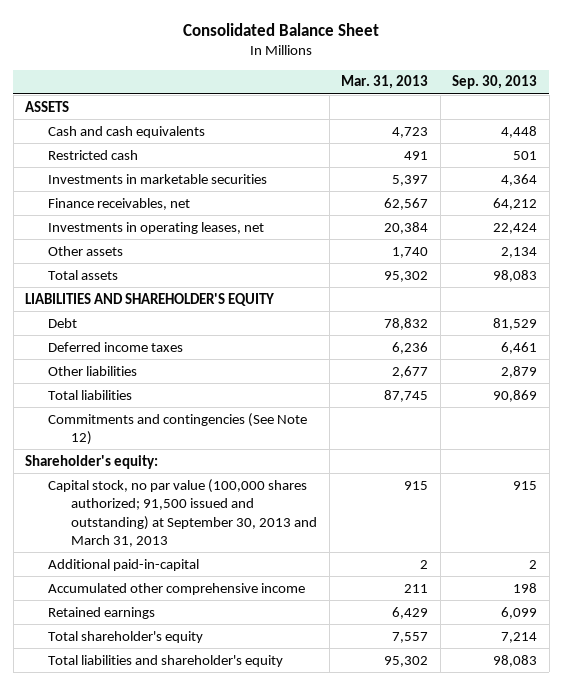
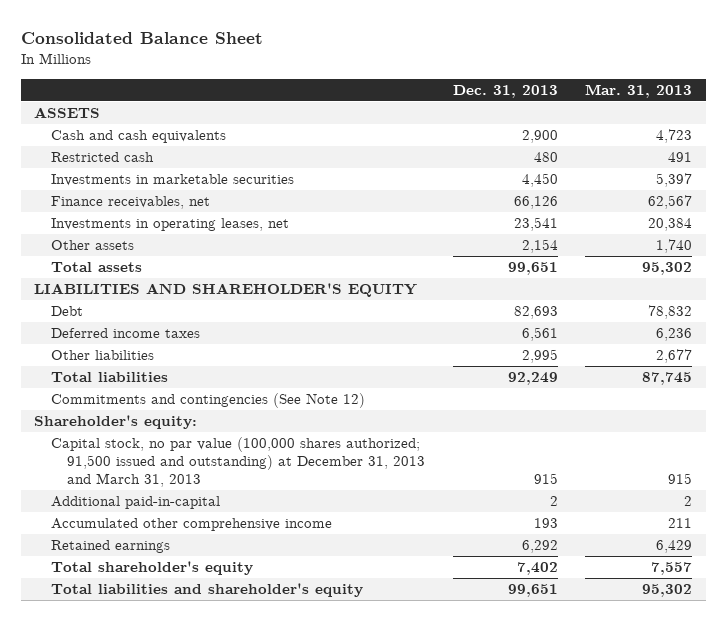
- | Mar. 31, 2013 | Sep. 30, 2013
+ | Dec. 31, 2013 | Mar. 31, 2013
- Capital stock, no par value (100,000 shares authorized; 91,500 issued and outstanding) at September 30, 2013 and March 31, 2013 | 915 | 915
+ Capital stock, no par value (100,000 shares authorized; 91,500 issued and outstanding) at December 31, 2013 and March 31, 2013 | 915 | 915

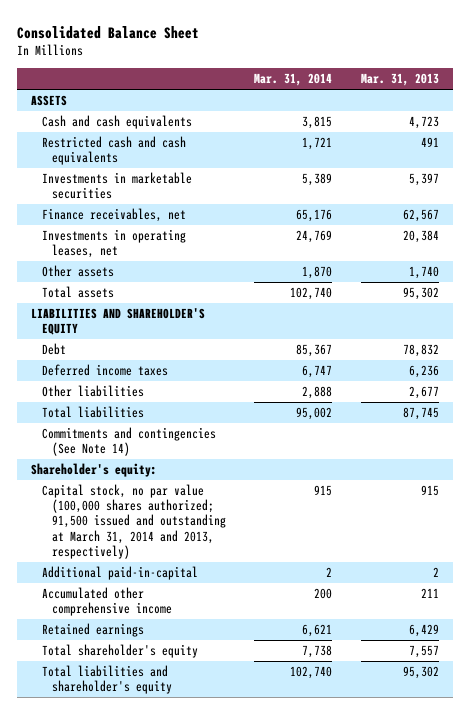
- | Dec. 31, 2013 | Mar. 31, 2013
+ | Mar. 31, 2014 | Mar. 31, 2013
- Restricted cash | 480 | 491
+ Restricted cash and cash equivalents | 1,721 | 491
- Commitments and contingencies (See Note 12)
+ Commitments and contingencies (See Note 14)
- Capital stock, no par value (100,000 shares authorized; 91,500 issued and outstanding) at December 31, 2013 and March 31, 2013 | 915 | 915
+ Capital stock, no par value (100,000 shares authorized; 91,500 issued and outstanding at March 31, 2014 and 2013, respectively) | 915 | 915

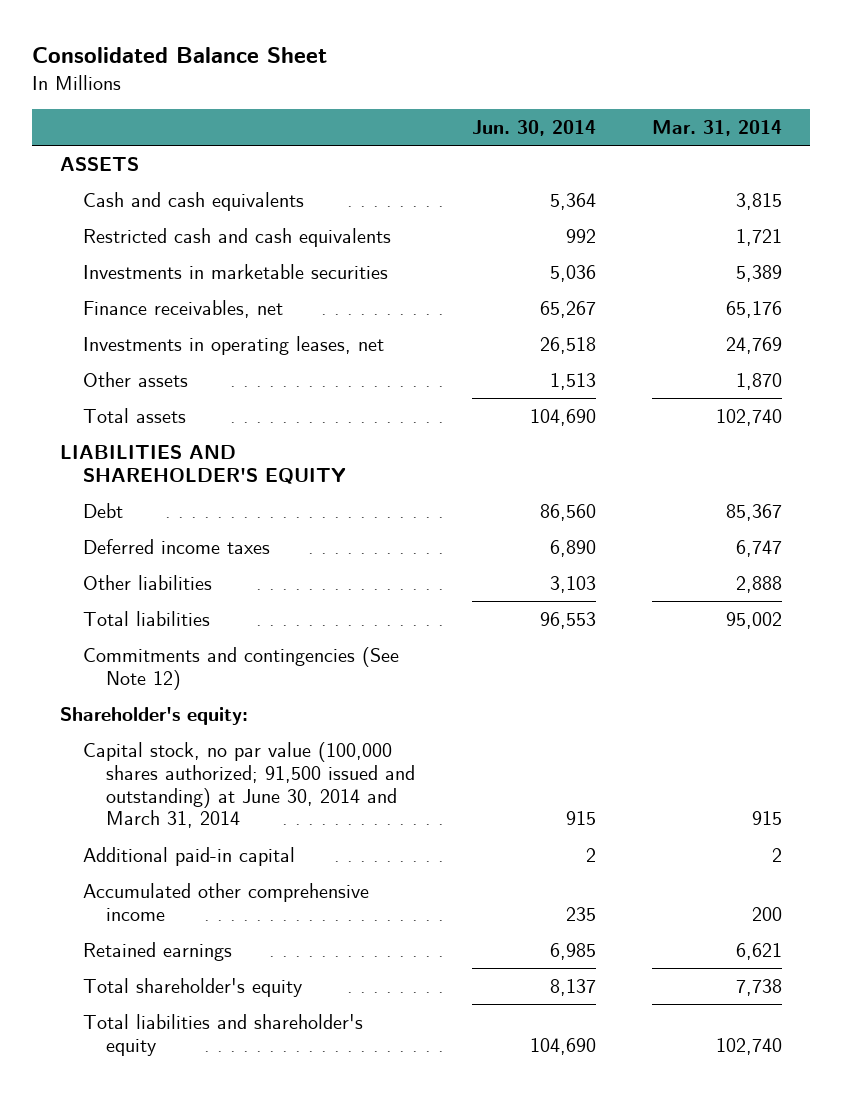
- | Mar. 31, 2014 | Mar. 31, 2013
+ | Jun. 30, 2014 | Mar. 31, 2014
- Commitments and contingencies (See Note 14)
+ Commitments and contingencies (See Note 12)
- Capital stock, no par value (100,000 shares authorized; 91,500 issued and outstanding at March 31, 2014 and 2013, respectively) | 915 | 915
- Additional paid-in-capital | 2 | 2
+ Capital stock, no par value (100,000 shares authorized; 91,500 issued and outstanding) at June 30, 2014 and March 31, 2014 | 915 | 915
+ Additional paid-in capital | 2 | 2

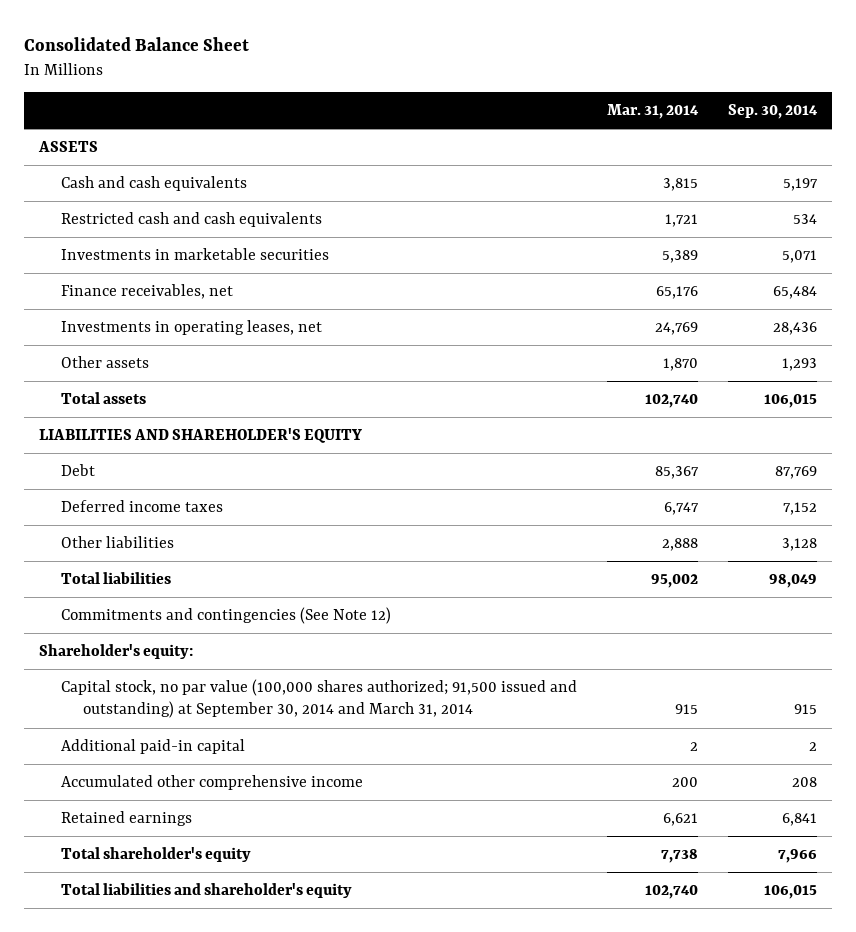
- | Jun. 30, 2014 | Mar. 31, 2014
+ | Mar. 31, 2014 | Sep. 30, 2014
- Capital stock, no par value (100,000 shares authorized; 91,500 issued and outstanding) at June 30, 2014 and March 31, 2014 | 915 | 915
+ Capital stock, no par value (100,000 shares authorized; 91,500 issued and outstanding) at September 30, 2014 and March 31, 2014 | 915 | 915

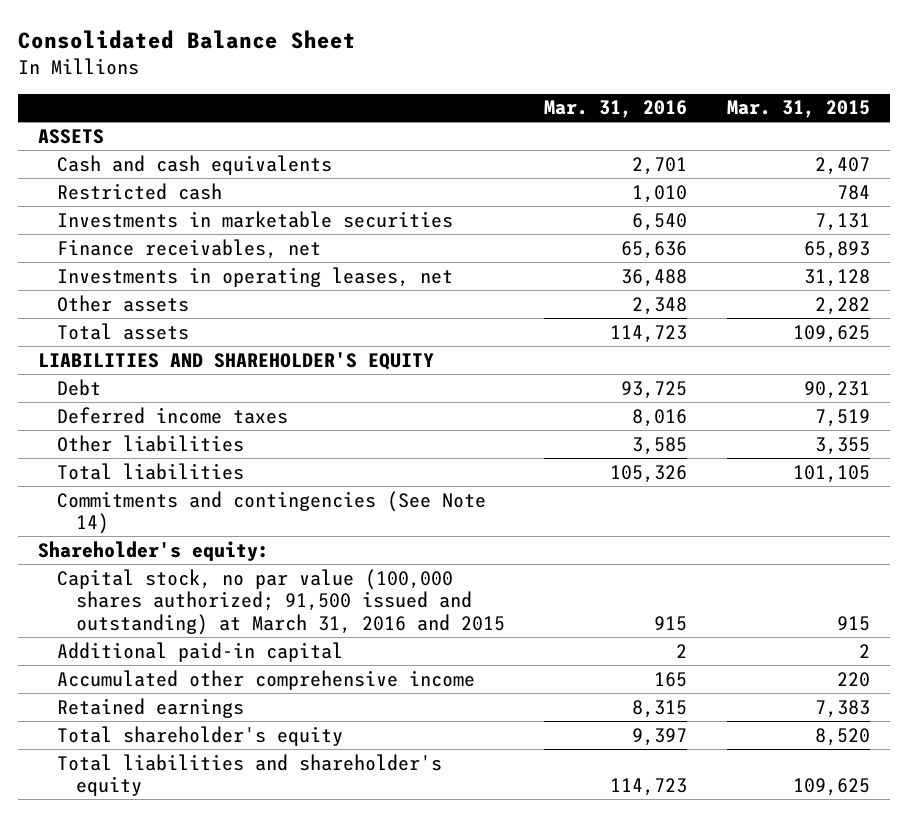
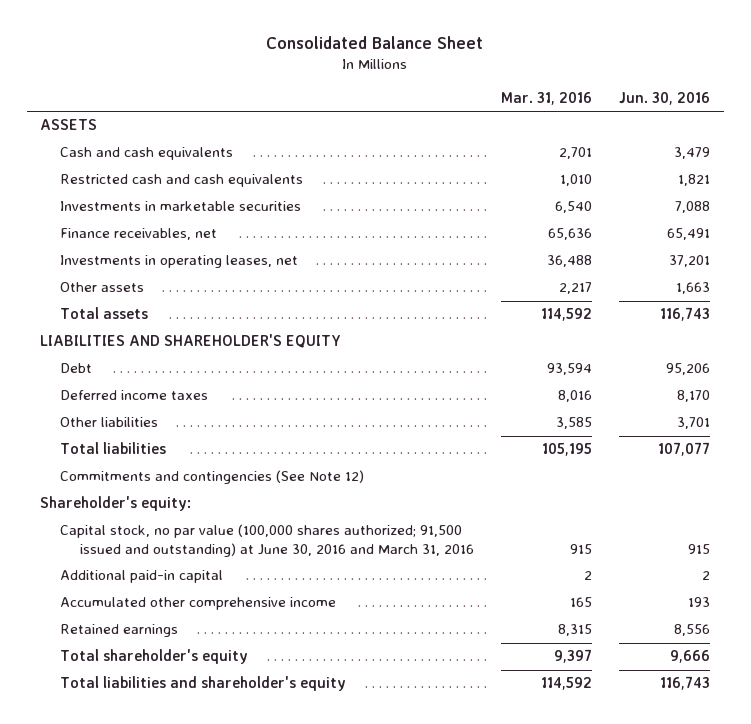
- | Mar. 31, 2016 | Mar. 31, 2015
+ | Mar. 31, 2016 | Jun. 30, 2016
- Restricted cash | 1,010 | 784
+ Restricted cash and cash equivalents | 1,010 | 1,821
- Other assets | 2,348 | 2,282
- Total assets | 114,723 | 109,625
+ Other assets | 2,217 | 1,663
+ Total assets | 114,592 | 116,743
- Debt | 93,725 | 90,231
+ Debt | 93,594 | 95,206
- Total liabilities | 105,326 | 101,105
- Commitments and contingencies (See Note 14)
+ Total liabilities | 105,195 | 107,077
+ Commitments and contingencies (See Note 12)
- Capital stock, no par value (100,000 shares authorized; 91,500 issued and outstanding) at March 31, 2016 and 2015 | 915 | 915
+ Capital stock, no par value (100,000 shares authorized; 91,500 issued and outstanding) at June 30, 2016 and March 31, 2016 | 915 | 915
- Total liabilities and shareholder's equity | 114,723 | 109,625
+ Total liabilities and shareholder's equity | 114,592 | 116,743

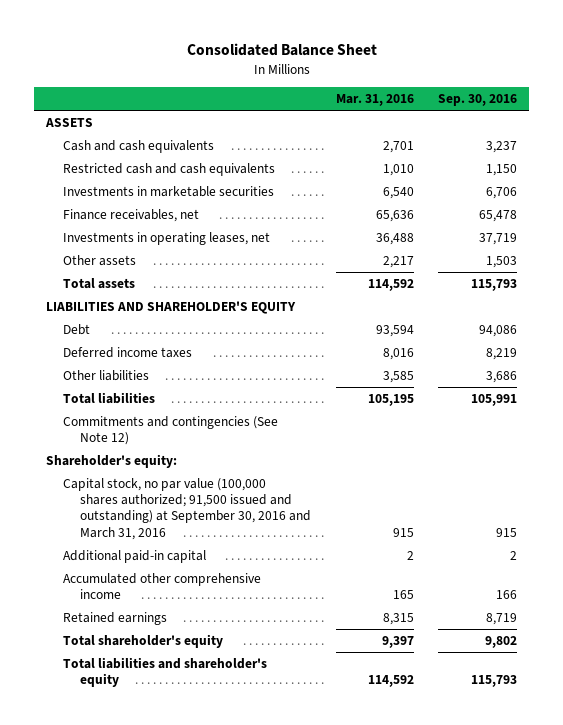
- | Mar. 31, 2016 | Jun. 30, 2016
+ | Mar. 31, 2016 | Sep. 30, 2016
- Capital stock, no par value (100,000 shares authorized; 91,500 issued and outstanding) at June 30, 2016 and March 31, 2016 | 915 | 915
+ Capital stock, no par value (100,000 shares authorized; 91,500 issued and outstanding) at September 30, 2016 and March 31, 2016 | 915 | 915

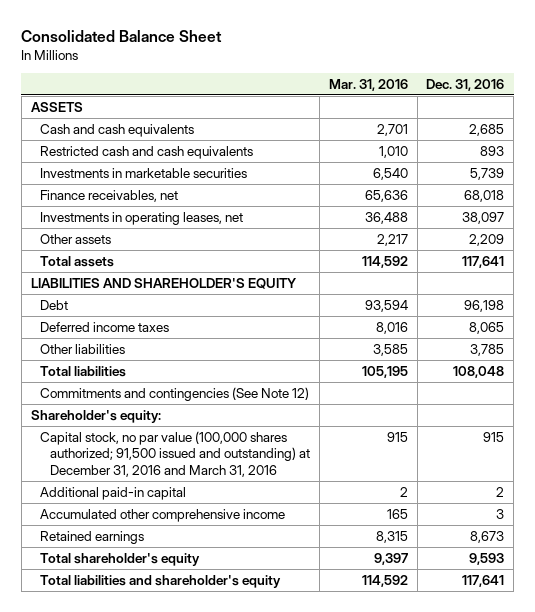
- | Mar. 31, 2016 | Sep. 30, 2016
+ | Mar. 31, 2016 | Dec. 31, 2016
- Capital stock, no par value (100,000 shares authorized; 91,500 issued and outstanding) at September 30, 2016 and March 31, 2016 | 915 | 915
+ Capital stock, no par value (100,000 shares authorized; 91,500 issued and outstanding) at December 31, 2016 and March 31, 2016 | 915 | 915

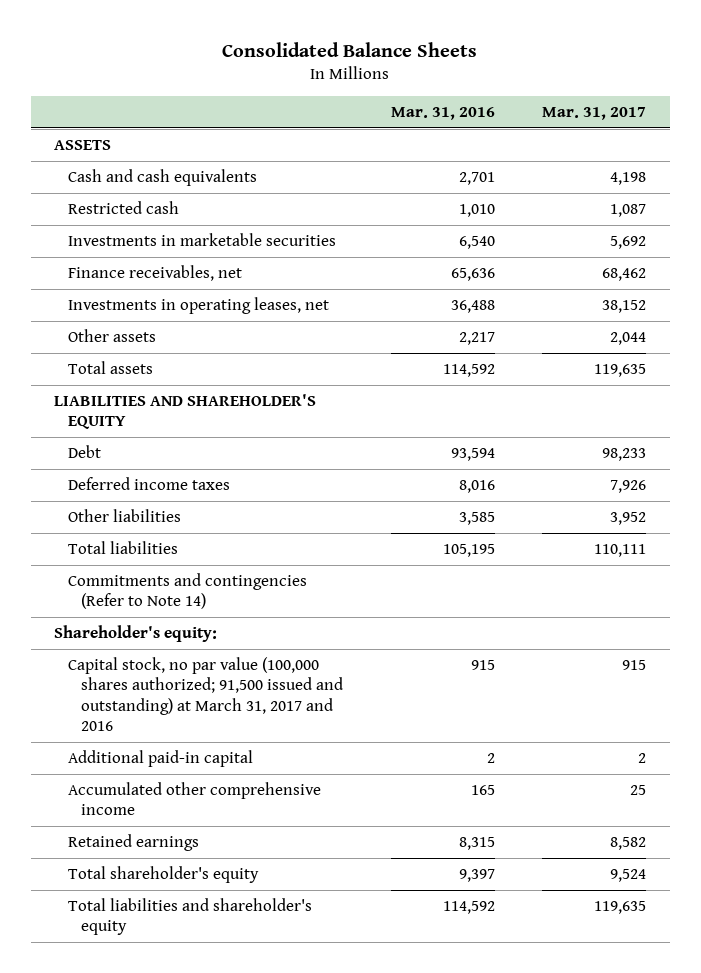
- Consolidated Balance Sheet
+ Consolidated Balance Sheets
- | Mar. 31, 2016 | Dec. 31, 2016
+ | Mar. 31, 2016 | Mar. 31, 2017
- Restricted cash and cash equivalents | 1,010 | 893
+ Restricted cash | 1,010 | 1,087
- Commitments and contingencies (See Note 12)
+ Commitments and contingencies (Refer to Note 14)
- Capital stock, no par value (100,000 shares authorized; 91,500 issued and outstanding) at December 31, 2016 and March 31, 2016 | 915 | 915
+ Capital stock, no par value (100,000 shares authorized; 91,500 issued and outstanding) at March 31, 2017 and 2016 | 915 | 915

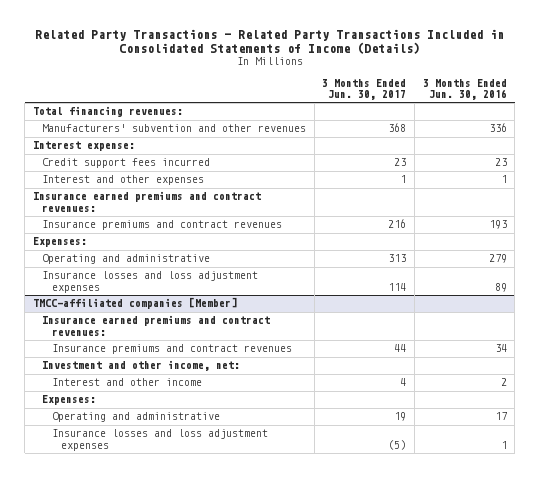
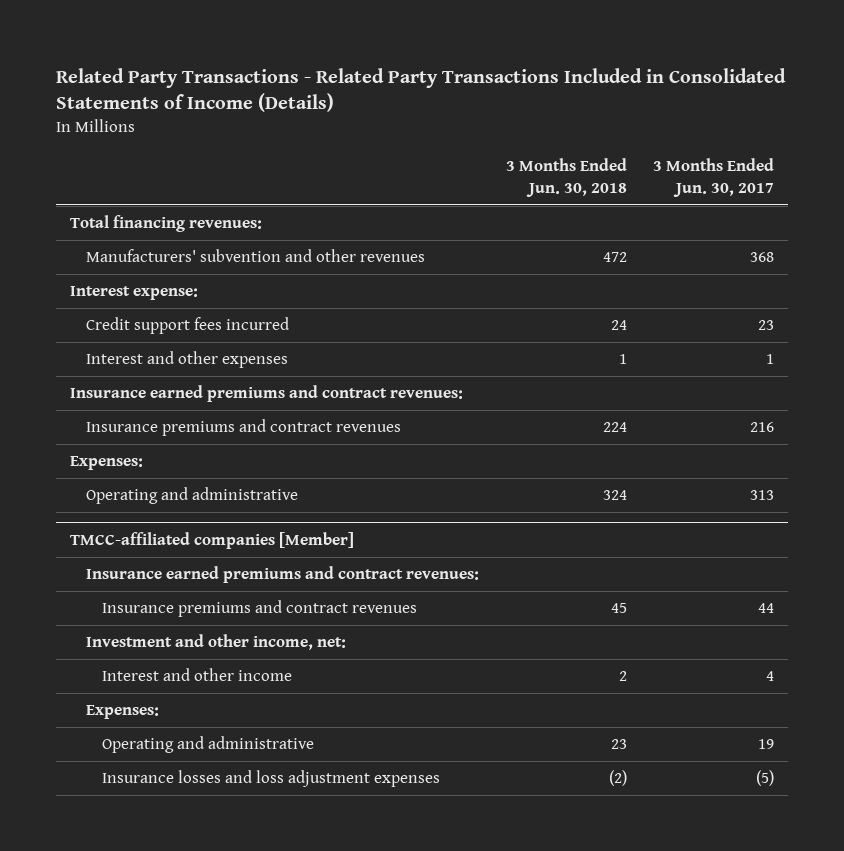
- | 3 Months Ended Jun. 30, 2017 | 3 Months Ended Jun. 30, 2016
+ | 3 Months Ended Jun. 30, 2018 | 3 Months Ended Jun. 30, 2017
- Insurance losses and loss adjustment expenses | 114 | 89

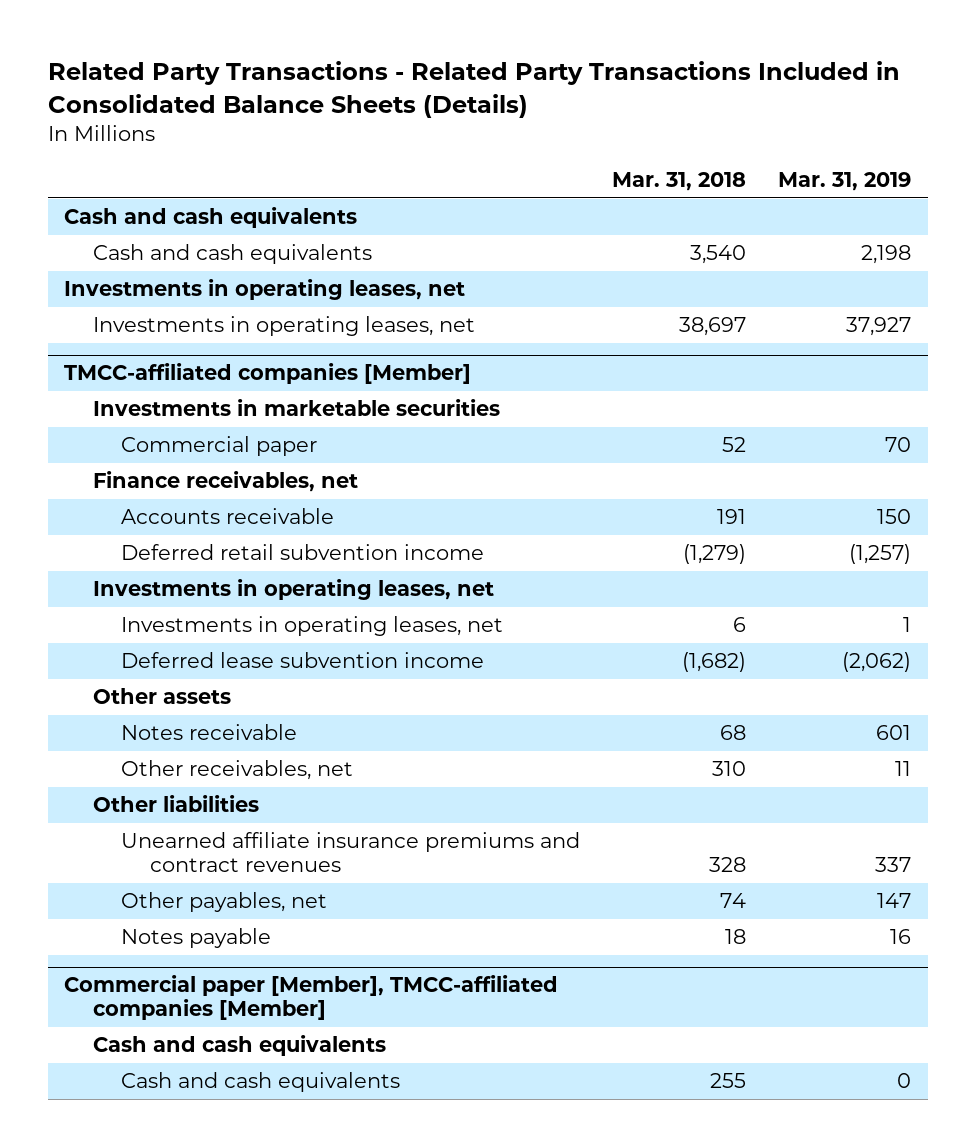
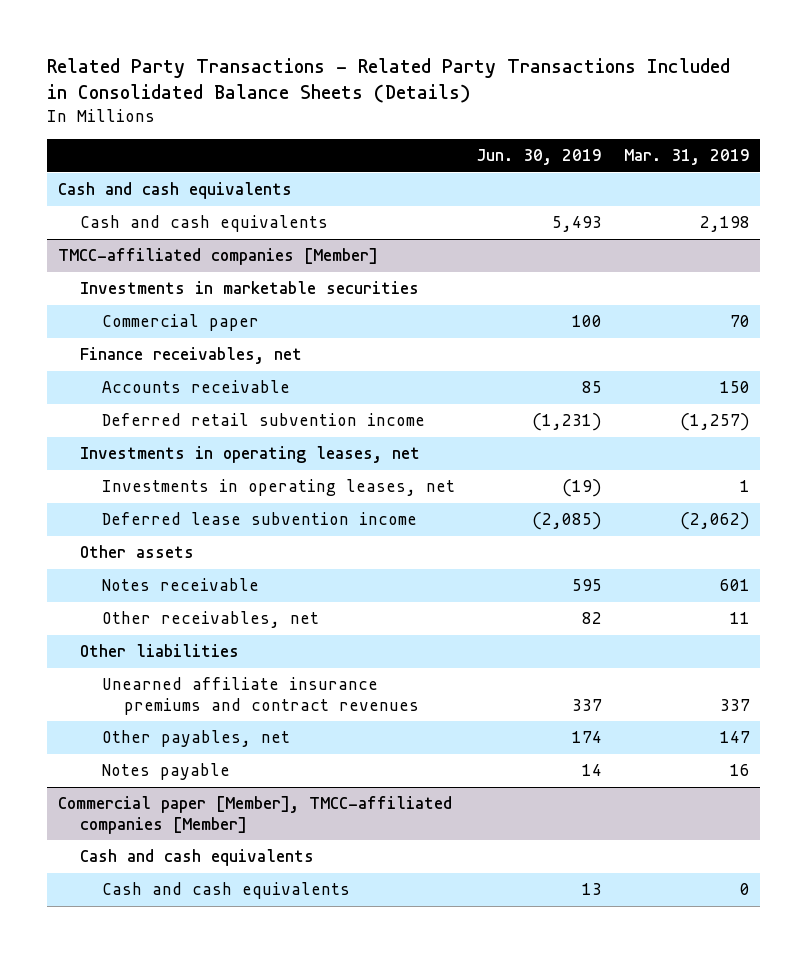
- | Mar. 31, 2018 | Mar. 31, 2019
+ | Jun. 30, 2019 | Mar. 31, 2019
- Investments in operating leases, net
- Investments in operating leases, net | 38,697 | 37,927

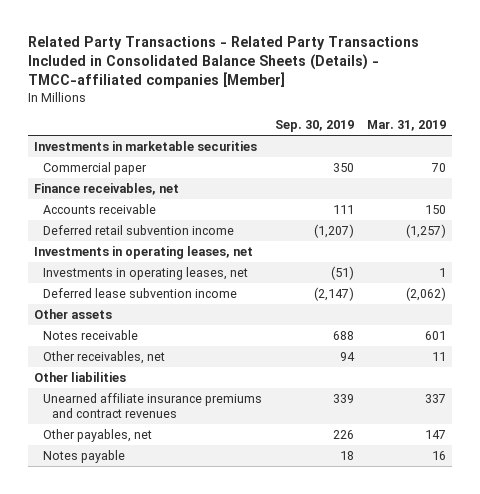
- Related Party Transactions - Related Party Transactions Included in Consolidated Balance Sheets (Details)
+ Related Party Transactions - Related Party Transactions Included in Consolidated Balance Sheets (Details) - TMCC-affiliated companies [Member]
- | Jun. 30, 2019 | Mar. 31, 2019
+ | Sep. 30, 2019 | Mar. 31, 2019
- Cash and cash equivalents
- Cash and cash equivalents | 5,493 | 2,198
- TMCC-affiliated companies [Member]
- Commercial paper [Member], TMCC-affiliated companies [Member]
- Cash and cash equivalents
- Cash and cash equivalents | 13 | 0

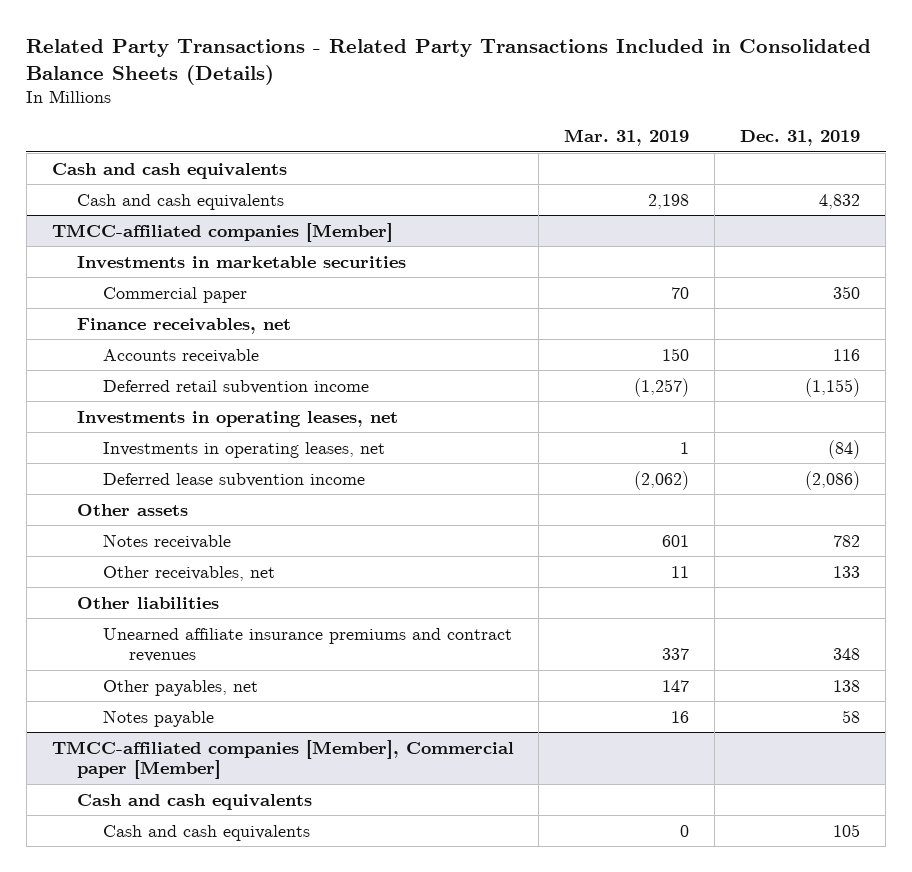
- Related Party Transactions - Related Party Transactions Included in Consolidated Balance Sheets (Details) - TMCC-affiliated companies [Member]
+ Related Party Transactions - Related Party Transactions Included in Consolidated Balance Sheets (Details)
- | Sep. 30, 2019 | Mar. 31, 2019
+ | Mar. 31, 2019 | Dec. 31, 2019
+ Cash and cash equivalents
+ Cash and cash equivalents | 2,198 | 4,832
+ TMCC-affiliated companies [Member]
+ TMCC-affiliated companies [Member], Commercial paper [Member]
+ Cash and cash equivalents
+ Cash and cash equivalents | 0 | 105

